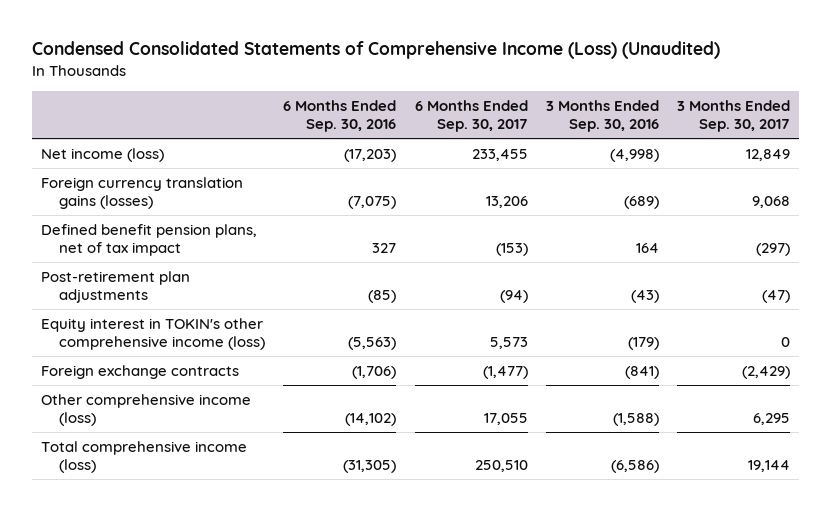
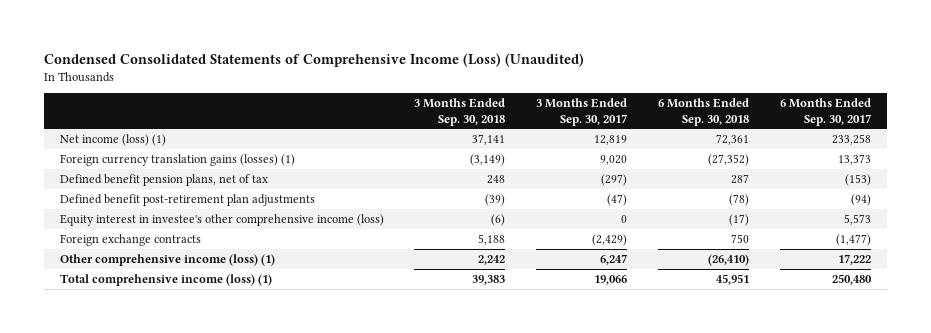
- | 6 Months Ended Sep. 30, 2016 | 6 Months Ended Sep. 30, 2017 | 3 Months Ended Sep. 30, 2016 | 3 Months Ended Sep. 30, 2017
+ | 3 Months Ended Sep. 30, 2018 | 3 Months Ended Sep. 30, 2017 | 6 Months Ended Sep. 30, 2018 | 6 Months Ended Sep. 30, 2017
- Net income (loss) | (17,203) | 233,455 | (4,998) | 12,849
- Foreign currency translation gains (losses) | (7,075) | 13,206 | (689) | 9,068
- Defined benefit pension plans, net of tax impact | 327 | (153) | 164 | (297)
- Post-retirement plan adjustments | (85) | (94) | (43) | (47)
- Equity interest in TOKIN's other comprehensive income (loss) | (5,563) | 5,573 | (179) | 0
+ Net income (loss) (1) | 37,141 | 12,819 | 72,361 | 233,258
+ Foreign currency translation gains (losses) (1) | (3,149) | 9,020 | (27,352) | 13,373
+ Defined benefit pension plans, net of tax | 248 | (297) | 287 | (153)
+ Defined benefit post-retirement plan adjustments | (39) | (47) | (78) | (94)
+ Equity interest in investee's other comprehensive income (loss) | (6) | 0 | (17) | 5,573
- Other comprehensive income (loss) | (14,102) | 17,055 | (1,588) | 6,295
- Total comprehensive income (loss) | (31,305) | 250,510 | (6,586) | 19,144
+ Other comprehensive income (loss) (1) | 2,242 | 6,247 | (26,410) | 17,222
+ Total comprehensive income (loss) (1) | 39,383 | 19,066 | 45,951 | 250,480

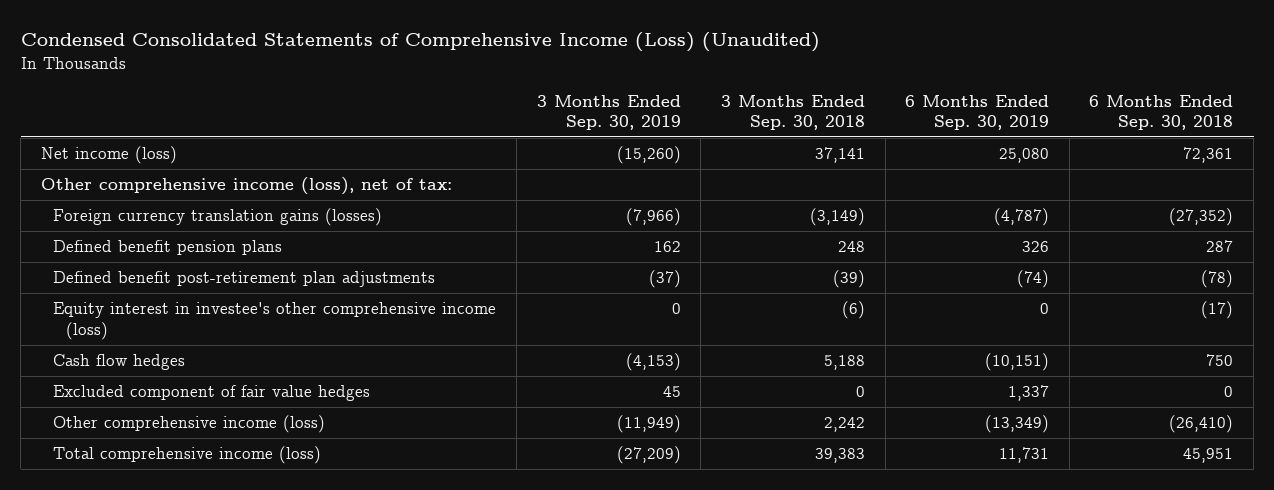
- | 3 Months Ended Sep. 30, 2018 | 3 Months Ended Sep. 30, 2017 | 6 Months Ended Sep. 30, 2018 | 6 Months Ended Sep. 30, 2017
+ | 3 Months Ended Sep. 30, 2019 | 3 Months Ended Sep. 30, 2018 | 6 Months Ended Sep. 30, 2019 | 6 Months Ended Sep. 30, 2018
- Net income (loss) (1) | 37,141 | 12,819 | 72,361 | 233,258
- Foreign currency translation gains (losses) (1) | (3,149) | 9,020 | (27,352) | 13,373
- Defined benefit pension plans, net of tax | 248 | (297) | 287 | (153)
+ Net income (loss) | (15,260) | 37,141 | 25,080 | 72,361
+ Other comprehensive income (loss), net of tax:
+ Foreign currency translation gains (losses) | (7,966) | (3,149) | (4,787) | (27,352)
+ Defined benefit pension plans | 162 | 248 | 326 | 287
- Foreign exchange contracts | 5,188 | (2,429) | 750 | (1,477)
- Other comprehensive income (loss) (1) | 2,242 | 6,247 | (26,410) | 17,222
- Total comprehensive income (loss) (1) | 39,383 | 19,066 | 45,951 | 250,480
+ Cash flow hedges | (4,153) | 5,188 | (10,151) | 750
+ Excluded component of fair value hedges | 45 | 0 | 1,337 | 0
+ Other comprehensive income (loss) | (11,949) | 2,242 | (13,349) | (26,410)
+ Total comprehensive income (loss) | (27,209) | 39,383 | 11,731 | 45,951

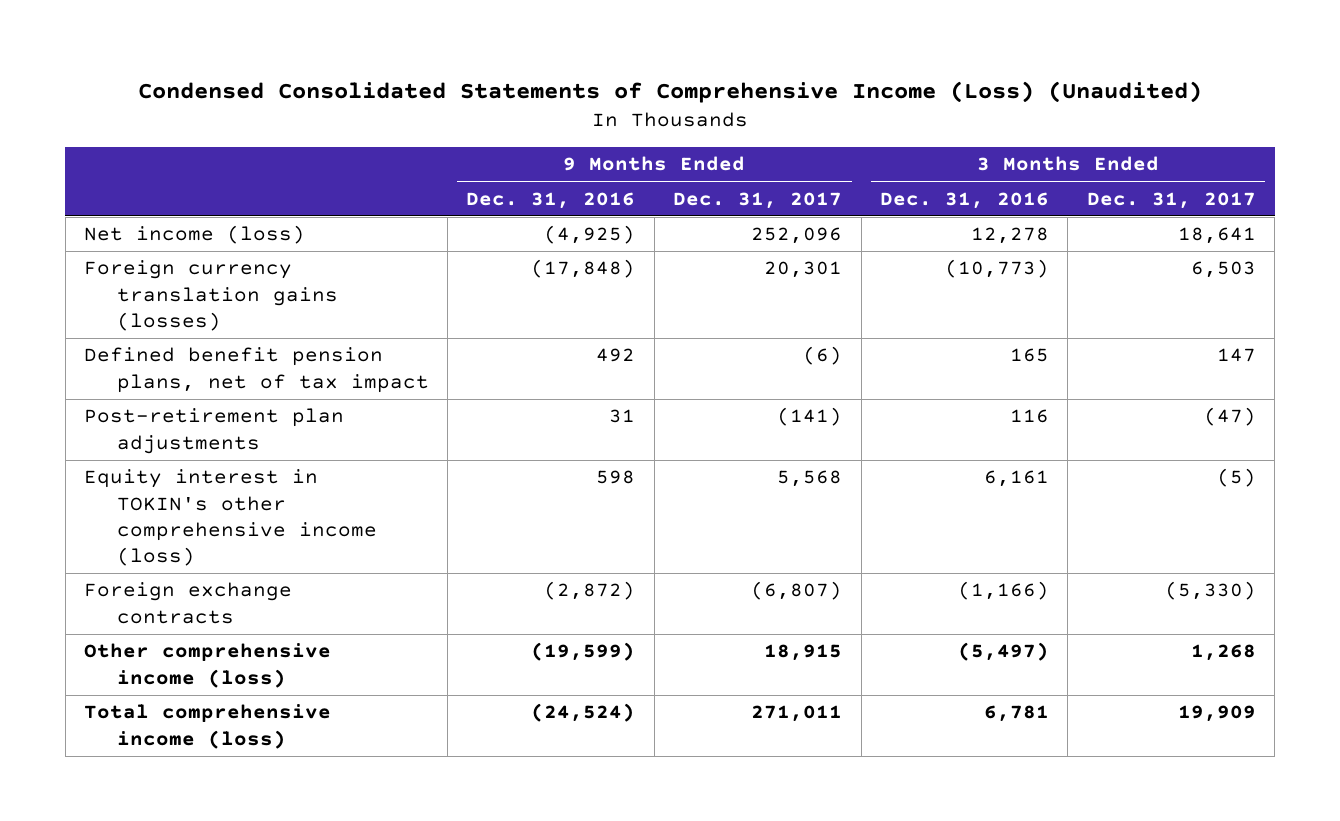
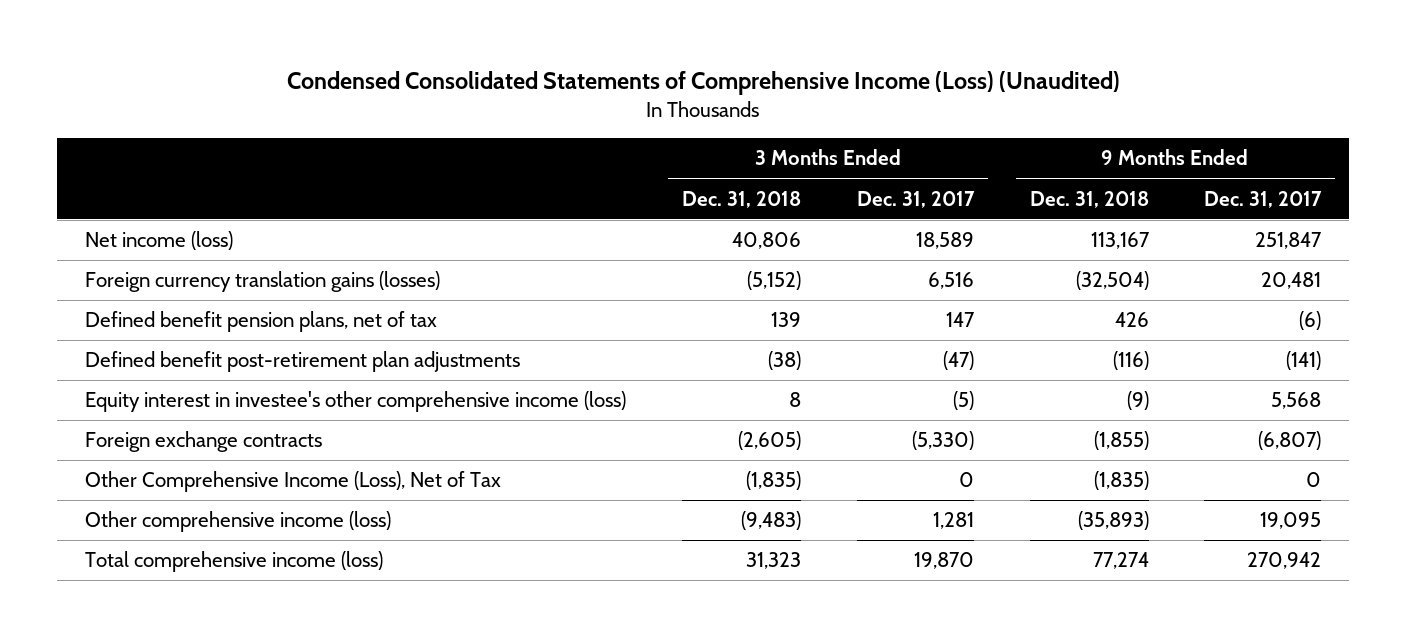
- | 9 Months Ended Dec. 31, 2016 | 9 Months Ended Dec. 31, 2017 | 3 Months Ended Dec. 31, 2016 | 3 Months Ended Dec. 31, 2017
+ | 3 Months Ended Dec. 31, 2018 | 3 Months Ended Dec. 31, 2017 | 9 Months Ended Dec. 31, 2018 | 9 Months Ended Dec. 31, 2017
- Net income (loss) | (4,925) | 252,096 | 12,278 | 18,641
- Foreign currency translation gains (losses) | (17,848) | 20,301 | (10,773) | 6,503
- Defined benefit pension plans, net of tax impact | 492 | (6) | 165 | 147
- Post-retirement plan adjustments | 31 | (141) | 116 | (47)
- Equity interest in TOKIN's other comprehensive income (loss) | 598 | 5,568 | 6,161 | (5)
+ Net income (loss) | 40,806 | 18,589 | 113,167 | 251,847
+ Foreign currency translation gains (losses) | (5,152) | 6,516 | (32,504) | 20,481
+ Defined benefit pension plans, net of tax | 139 | 147 | 426 | (6)
+ Defined benefit post-retirement plan adjustments | (38) | (47) | (116) | (141)
+ Equity interest in investee's other comprehensive income (loss) | 8 | (5) | (9) | 5,568
- Other comprehensive income (loss) | (19,599) | 18,915 | (5,497) | 1,268
- Total comprehensive income (loss) | (24,524) | 271,011 | 6,781 | 19,909
+ Other Comprehensive Income (Loss), Net of Tax | (1,835) | 0 | (1,835) | 0
+ Other comprehensive income (loss) | (9,483) | 1,281 | (35,893) | 19,095
+ Total comprehensive income (loss) | 31,323 | 19,870 | 77,274 | 270,942

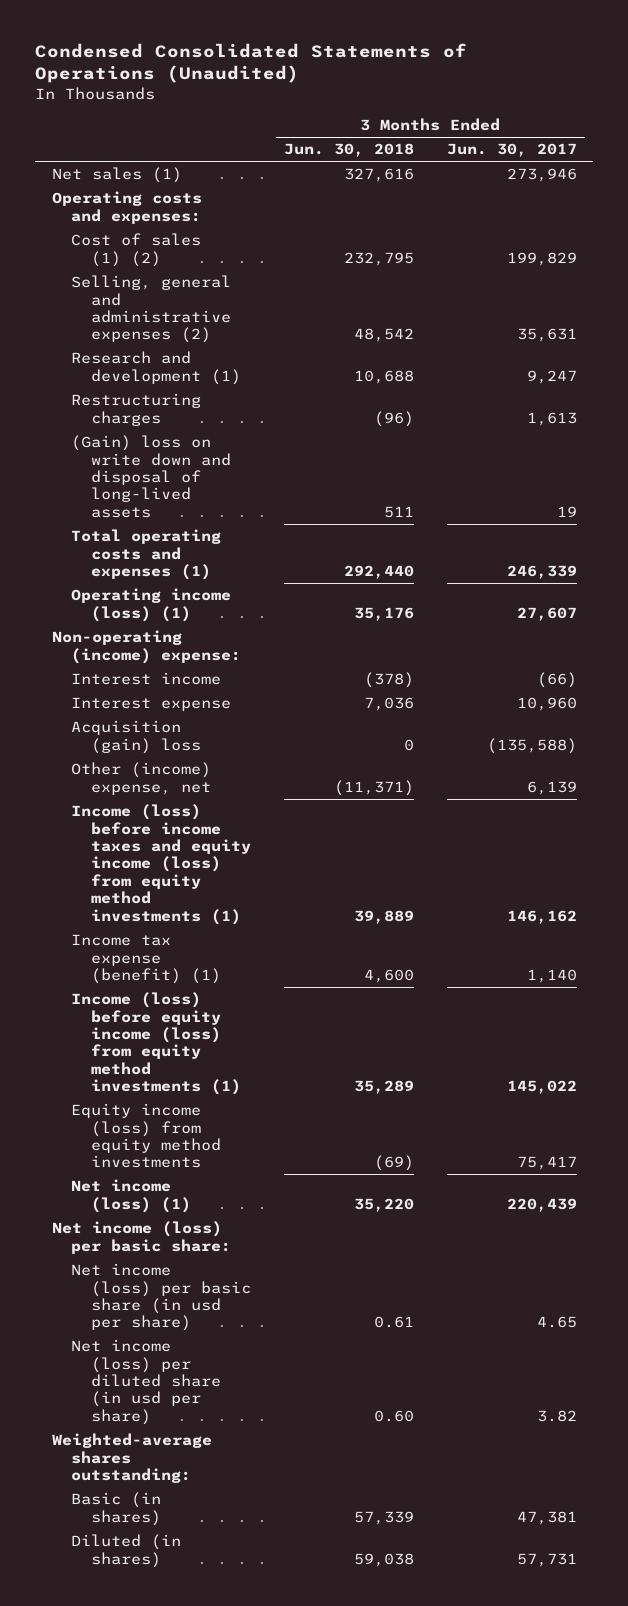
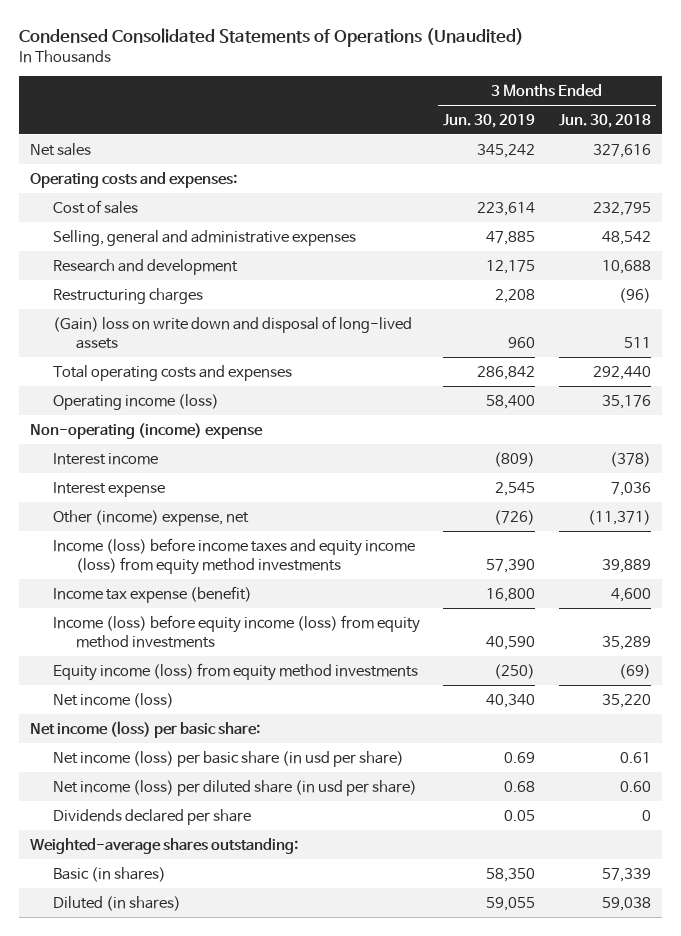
- | 3 Months Ended Jun. 30, 2018 | 3 Months Ended Jun. 30, 2017
+ | 3 Months Ended Jun. 30, 2019 | 3 Months Ended Jun. 30, 2018
- Net sales (1) | 327,616 | 273,946
+ Net sales | 345,242 | 327,616
- Cost of sales (1) (2) | 232,795 | 199,829
- Selling, general and administrative expenses (2) | 48,542 | 35,631
- Research and development (1) | 10,688 | 9,247
+ Cost of sales | 223,614 | 232,795
+ Selling, general and administrative expenses | 47,885 | 48,542
+ Research and development | 12,175 | 10,688
- Total operating costs and expenses (1) | 292,440 | 246,339
- Operating income (loss) (1) | 35,176 | 27,607
- Non-operating (income) expense:
+ Total operating costs and expenses | 286,842 | 292,440
+ Operating income (loss) | 58,400 | 35,176
+ Non-operating (income) expense
- Acquisition (gain) loss | 0 | (135,588)
- Income (loss) before income taxes and equity income (loss) from equity method investments (1) | 39,889 | 146,162
- Income tax expense (benefit) (1) | 4,600 | 1,140
- Income (loss) before equity income (loss) from equity method investments (1) | 35,289 | 145,022
+ Income (loss) before income taxes and equity income (loss) from equity method investments | 57,390 | 39,889
+ Income tax expense (benefit) | 16,800 | 4,600
+ Income (loss) before equity income (loss) from equity method investments | 40,590 | 35,289
- Net income (loss) (1) | 35,220 | 220,439
+ Net income (loss) | 40,340 | 35,220
+ Dividends declared per share | 0.05 | 0

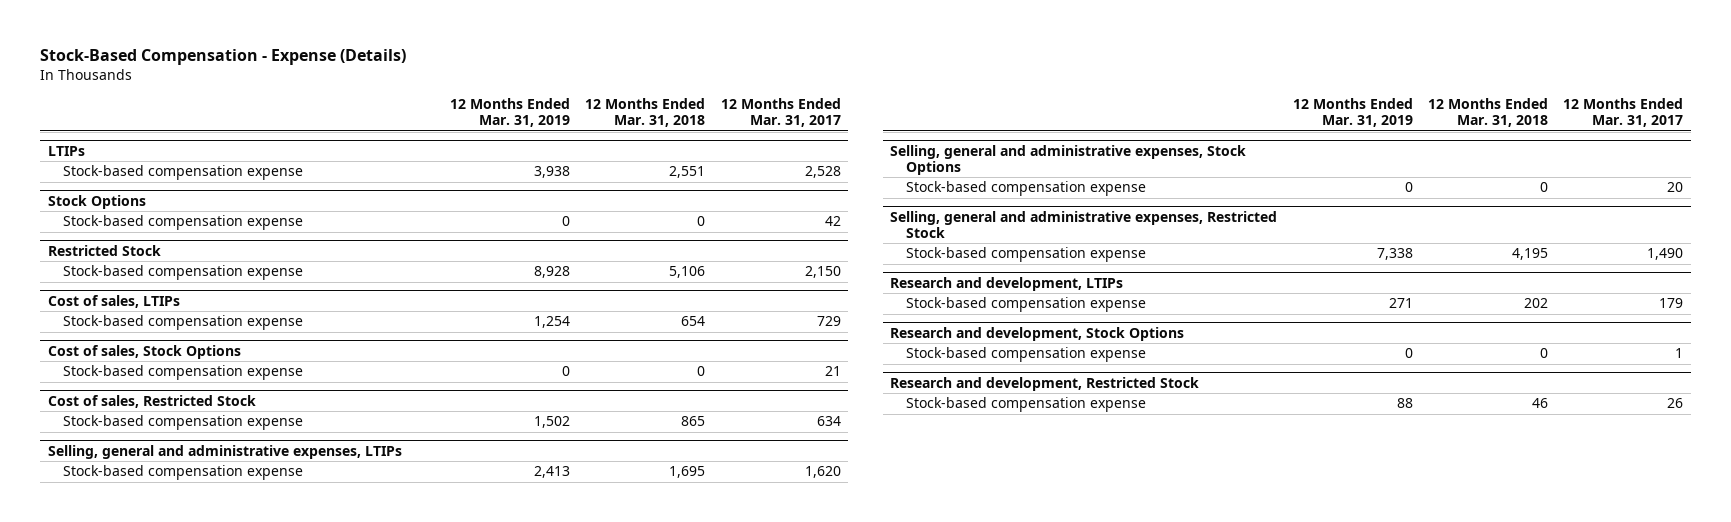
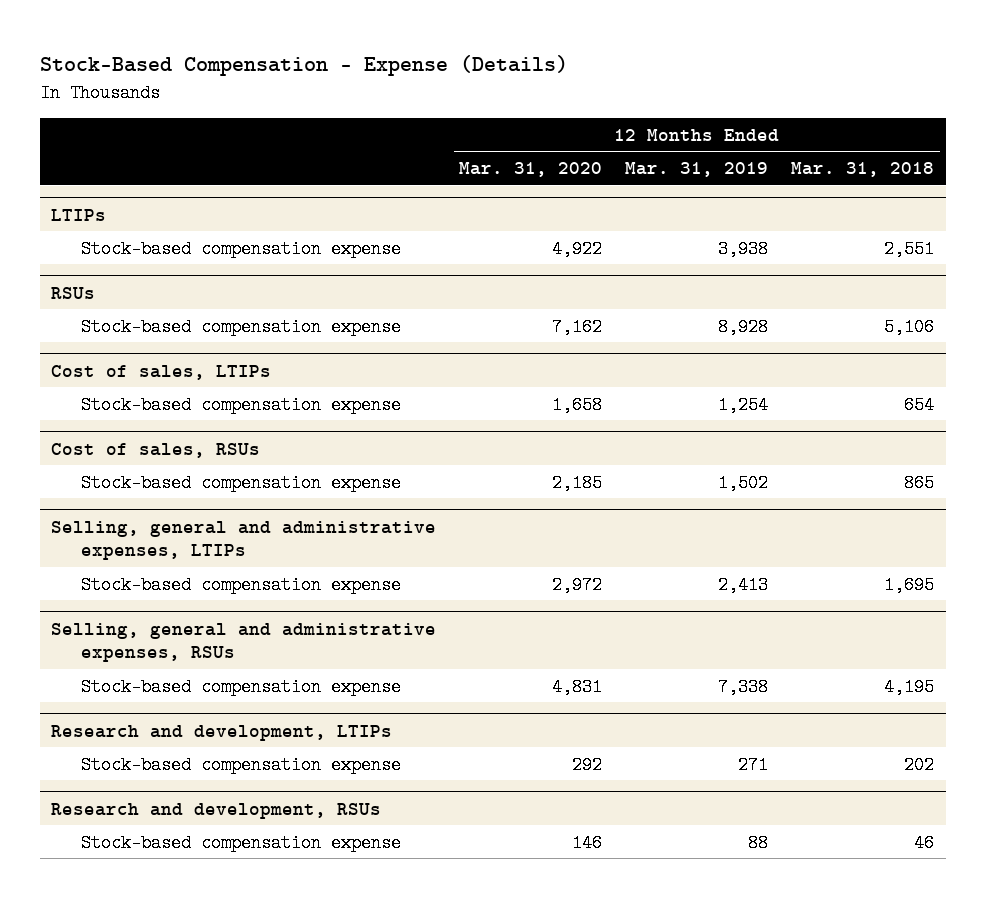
- | 12 Months Ended Mar. 31, 2019 | 12 Months Ended Mar. 31, 2018 | 12 Months Ended Mar. 31, 2017
+ | 12 Months Ended Mar. 31, 2020 | 12 Months Ended Mar. 31, 2019 | 12 Months Ended Mar. 31, 2018
- Stock Options
- Stock-based compensation expense | 0 | 0 | 42
- Restricted Stock
+ RSUs
- Cost of sales, Stock Options
- Stock-based compensation expense | 0 | 0 | 21
- Cost of sales, Restricted Stock
+ Cost of sales, RSUs
- Selling, general and administrative expenses, Stock Options
- Stock-based compensation expense | 0 | 0 | 20
- Selling, general and administrative expenses, Restricted Stock
+ Selling, general and administrative expenses, RSUs
- Research and development, Stock Options
- Stock-based compensation expense | 0 | 0 | 1
- Research and development, Restricted Stock
+ Research and development, RSUs

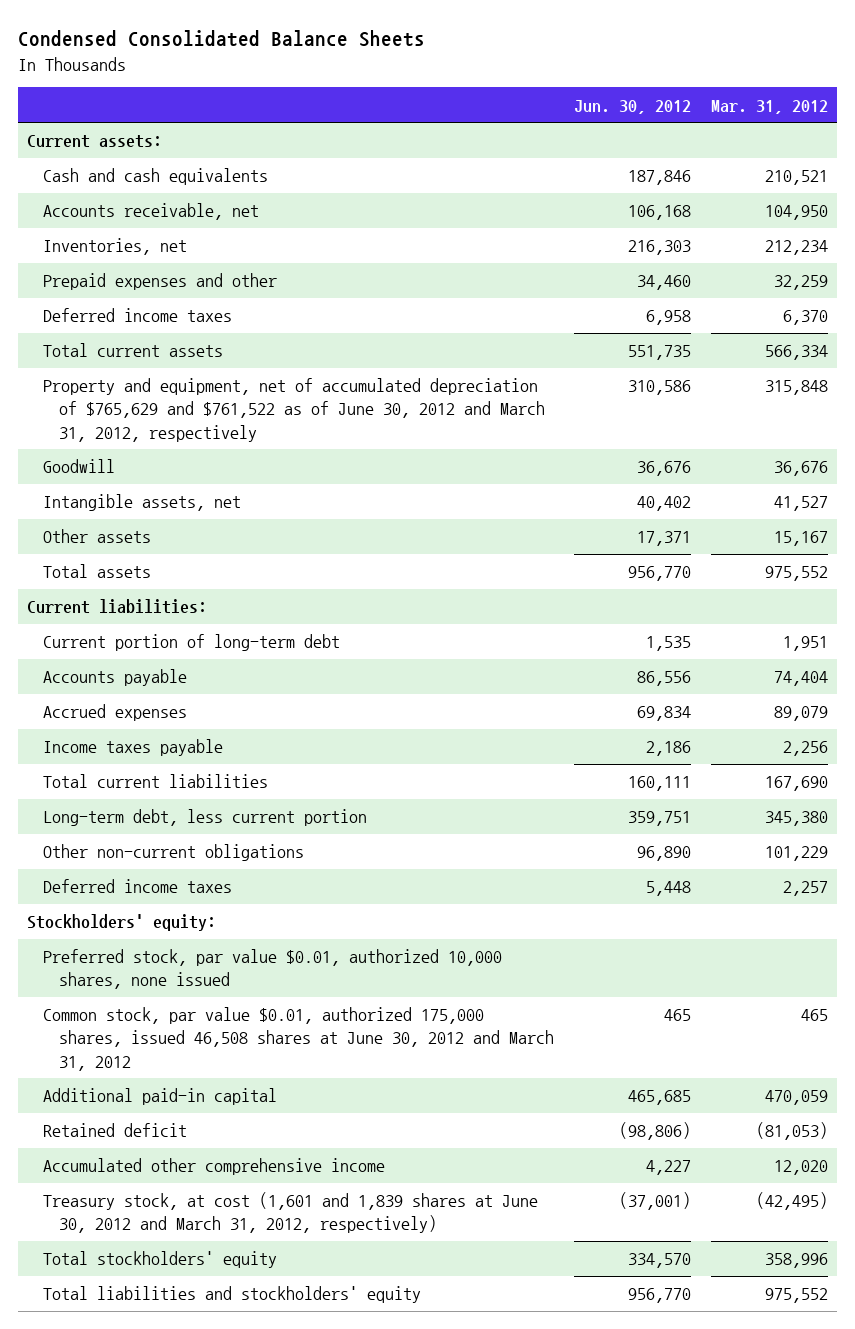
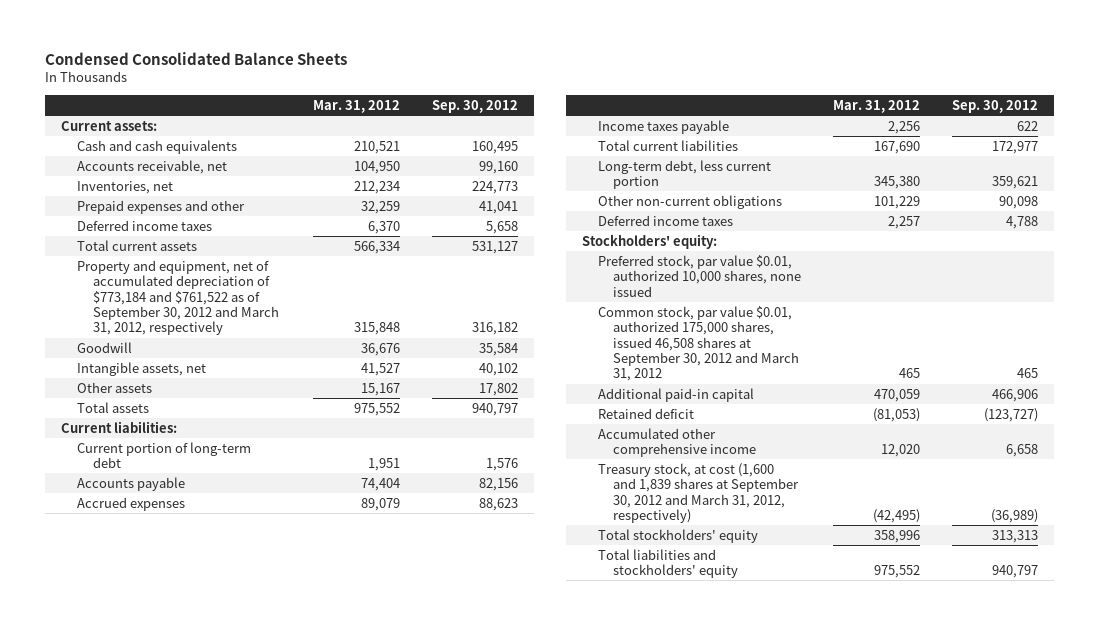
- | Jun. 30, 2012 | Mar. 31, 2012
+ | Mar. 31, 2012 | Sep. 30, 2012
- Property and equipment, net of accumulated depreciation of $765,629 and $761,522 as of June 30, 2012 and March 31, 2012, respectively | 310,586 | 315,848
+ Property and equipment, net of accumulated depreciation of $773,184 and $761,522 as of September 30, 2012 and March 31, 2012, respectively | 315,848 | 316,182
- Common stock, par value $0.01, authorized 175,000 shares, issued 46,508 shares at June 30, 2012 and March 31, 2012 | 465 | 465
+ Common stock, par value $0.01, authorized 175,000 shares, issued 46,508 shares at September 30, 2012 and March 31, 2012 | 465 | 465
- Treasury stock, at cost (1,601 and 1,839 shares at June 30, 2012 and March 31, 2012, respectively) | (37,001) | (42,495)
+ Treasury stock, at cost (1,600 and 1,839 shares at September 30, 2012 and March 31, 2012, respectively) | (42,495) | (36,989)

